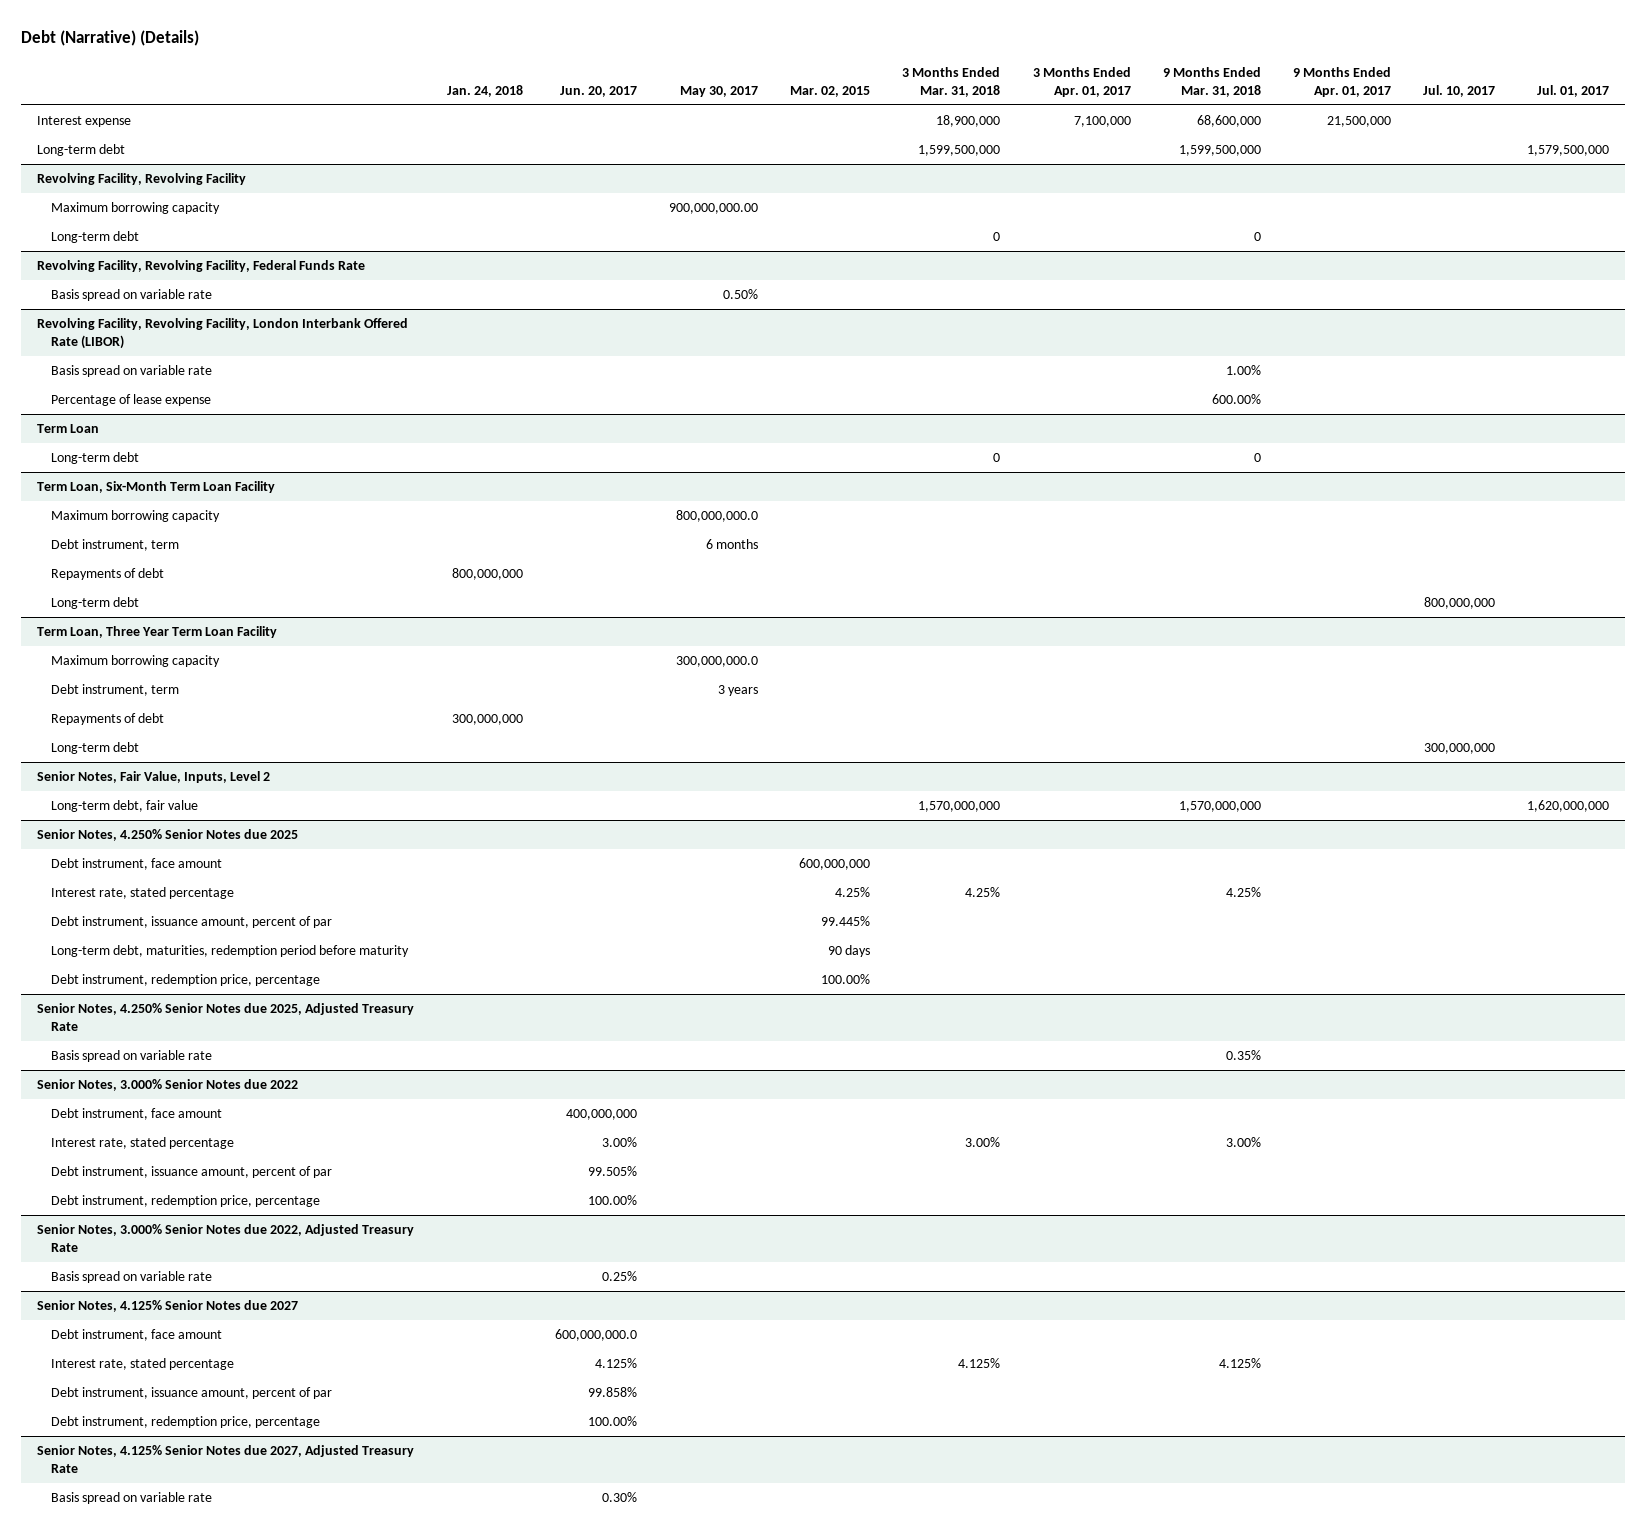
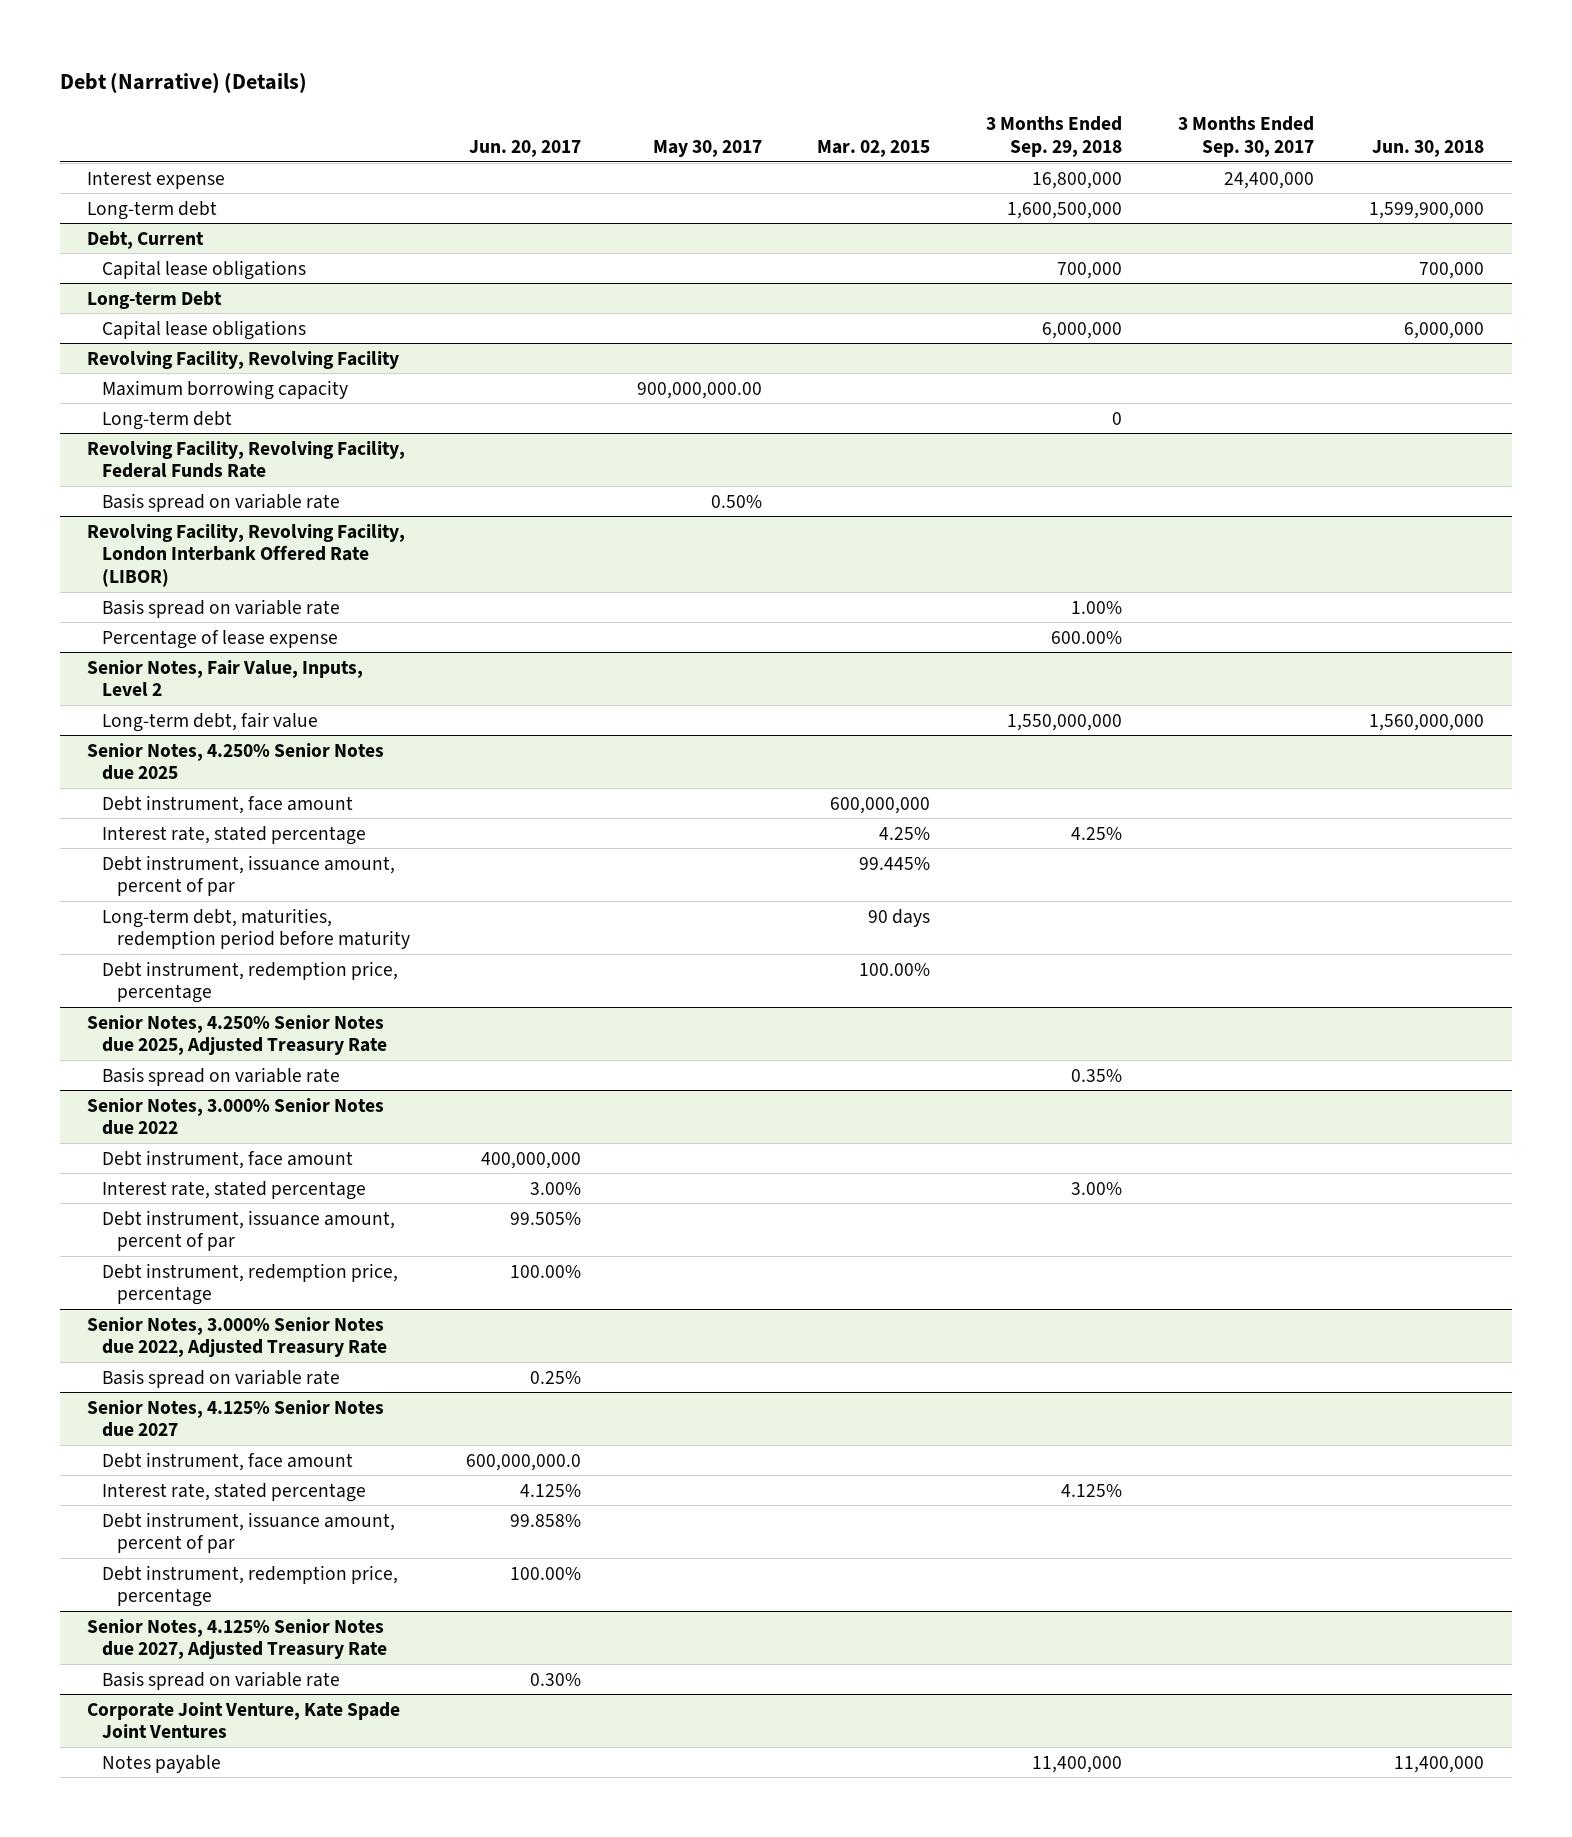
- | Jan. 24, 2018 | Jun. 20, 2017 | May 30, 2017 | Mar. 02, 2015 | 3 Months Ended Mar. 31, 2018 | 3 Months Ended Apr. 01, 2017 | 9 Months Ended Mar. 31, 2018 | 9 Months Ended Apr. 01, 2017 | Jul. 10, 2017 | Jul. 01, 2017
+ | Jun. 20, 2017 | May 30, 2017 | Mar. 02, 2015 | 3 Months Ended Sep. 29, 2018 | 3 Months Ended Sep. 30, 2017 | Jun. 30, 2018
+ Debt, Current
+ Capital lease obligations | | | | 700,000 | | 700,000
+ Long-term Debt
+ Capital lease obligations | | | | 6,000,000 | | 6,000,000
- Term Loan
- Long-term debt | | | | | 0 | | 0 | | |
- Term Loan, Six-Month Term Loan Facility
- Maximum borrowing capacity | | | 800,000,000.0 | | | | | | |
- Debt instrument, term | | | 6 months | | | | | | |
- Repayments of debt | 800,000,000 | | | | | | | | |
- Long-term debt | | | | | | | | | 800,000,000 |
- Term Loan, Three Year Term Loan Facility
- Maximum borrowing capacity | | | 300,000,000.0 | | | | | | |
- Debt instrument, term | | | 3 years | | | | | | |
- Repayments of debt | 300,000,000 | | | | | | | | |
- Long-term debt | | | | | | | | | 300,000,000 |
+ Corporate Joint Venture, Kate Spade Joint Ventures
+ Notes payable | | | | 11,400,000 | | 11,400,000

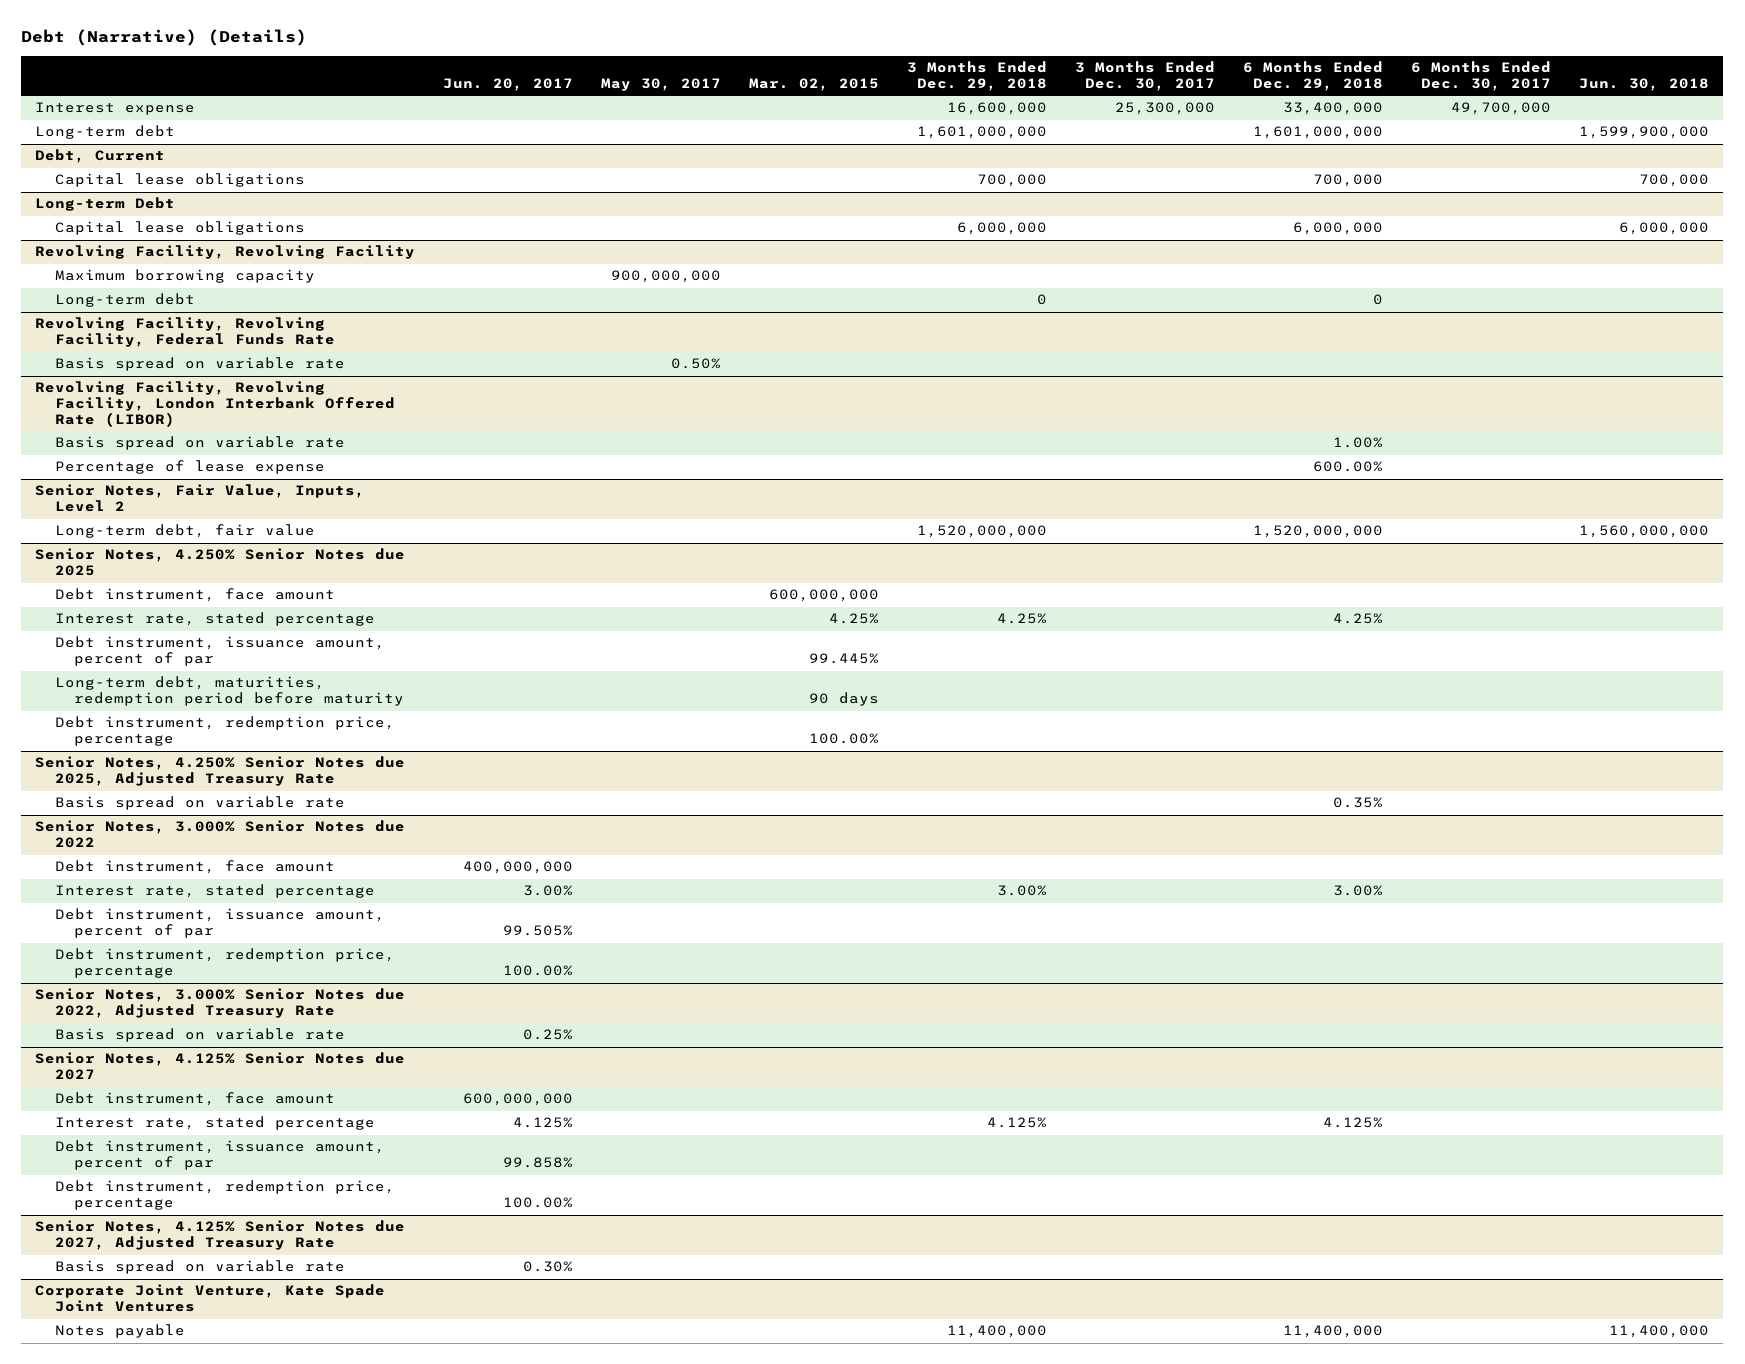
- | Jun. 20, 2017 | May 30, 2017 | Mar. 02, 2015 | 3 Months Ended Sep. 29, 2018 | 3 Months Ended Sep. 30, 2017 | Jun. 30, 2018
+ | Jun. 20, 2017 | May 30, 2017 | Mar. 02, 2015 | 3 Months Ended Dec. 29, 2018 | 3 Months Ended Dec. 30, 2017 | 6 Months Ended Dec. 29, 2018 | 6 Months Ended Dec. 30, 2017 | Jun. 30, 2018
@ Revolving Facility, Revolving Facility
- Maximum borrowing capacity | | 900,000,000.00 | | | |
+ Maximum borrowing capacity | | 900,000,000 | | | | | |
@ Senior Notes, 4.125% Senior Notes due 2027
- Debt instrument, face amount | 600,000,000.0 | | | | |
+ Debt instrument, face amount | 600,000,000 | | | | | | |

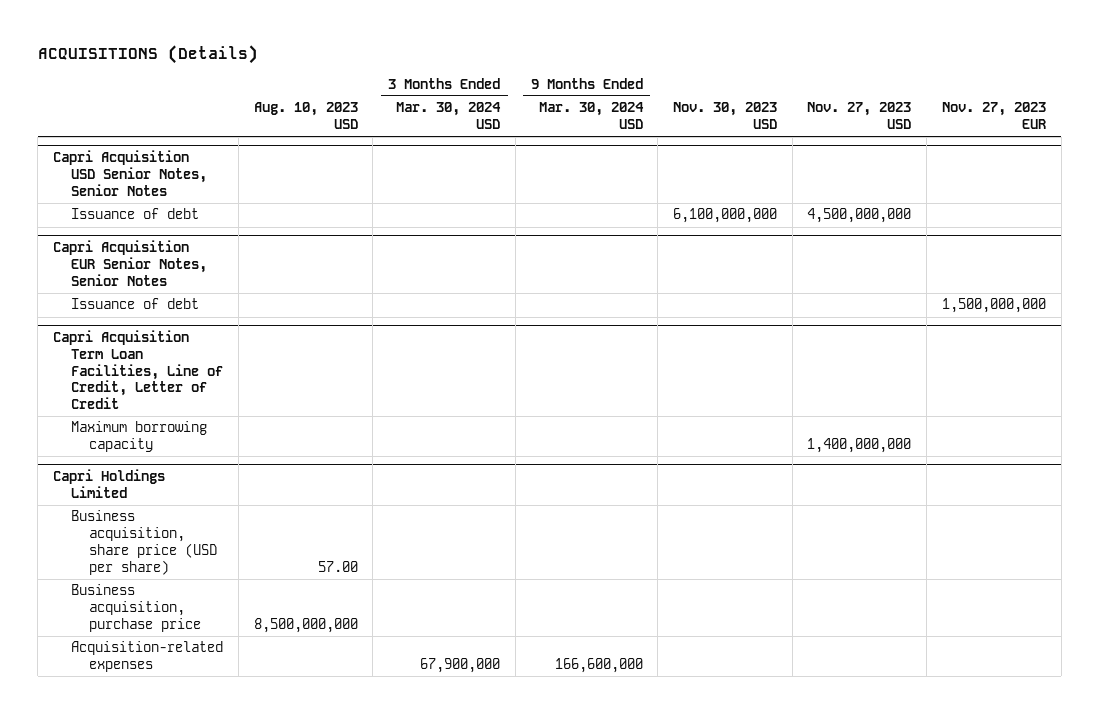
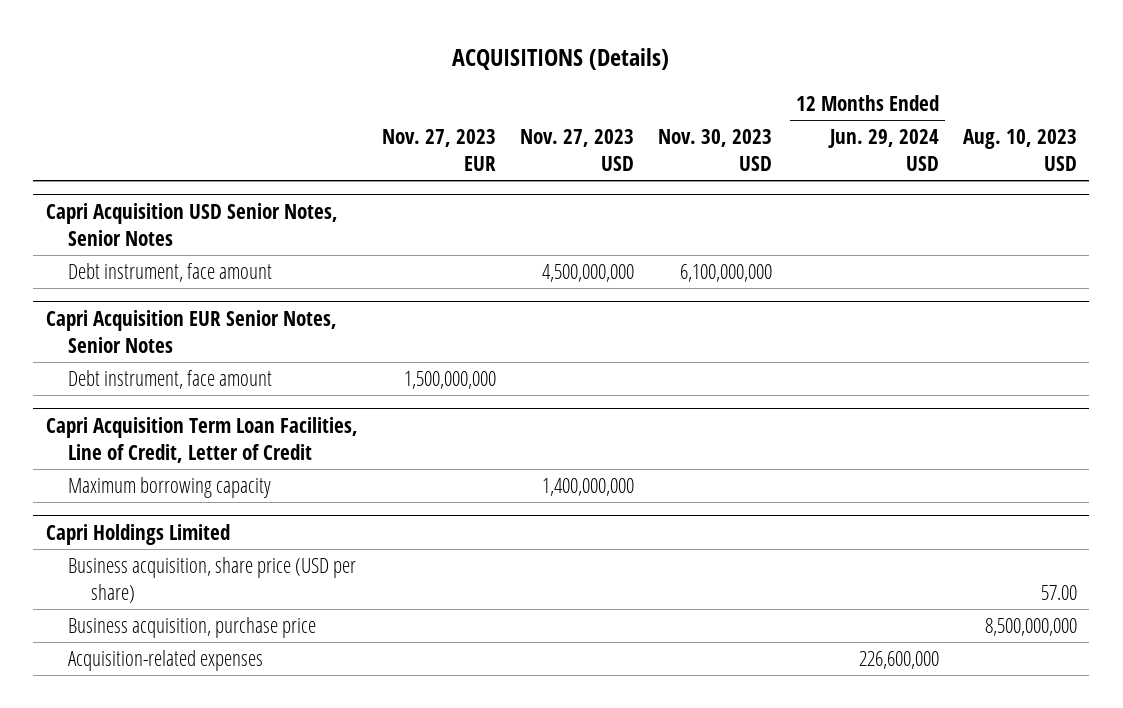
- | Aug. 10, 2023 USD | 3 Months Ended Mar. 30, 2024 USD | 9 Months Ended Mar. 30, 2024 USD | Nov. 30, 2023 USD | Nov. 27, 2023 USD | Nov. 27, 2023 EUR
+ | Nov. 27, 2023 EUR | Nov. 27, 2023 USD | Nov. 30, 2023 USD | 12 Months Ended Jun. 29, 2024 USD | Aug. 10, 2023 USD
@ Capri Acquisition USD Senior Notes, Senior Notes
- Issuance of debt | | | | 6,100,000,000 | 4,500,000,000 |
+ Debt instrument, face amount | | 4,500,000,000 | 6,100,000,000 | |
@ Capri Acquisition EUR Senior Notes, Senior Notes
- Issuance of debt | | | | | | 1,500,000,000
+ Debt instrument, face amount | 1,500,000,000 | | | |

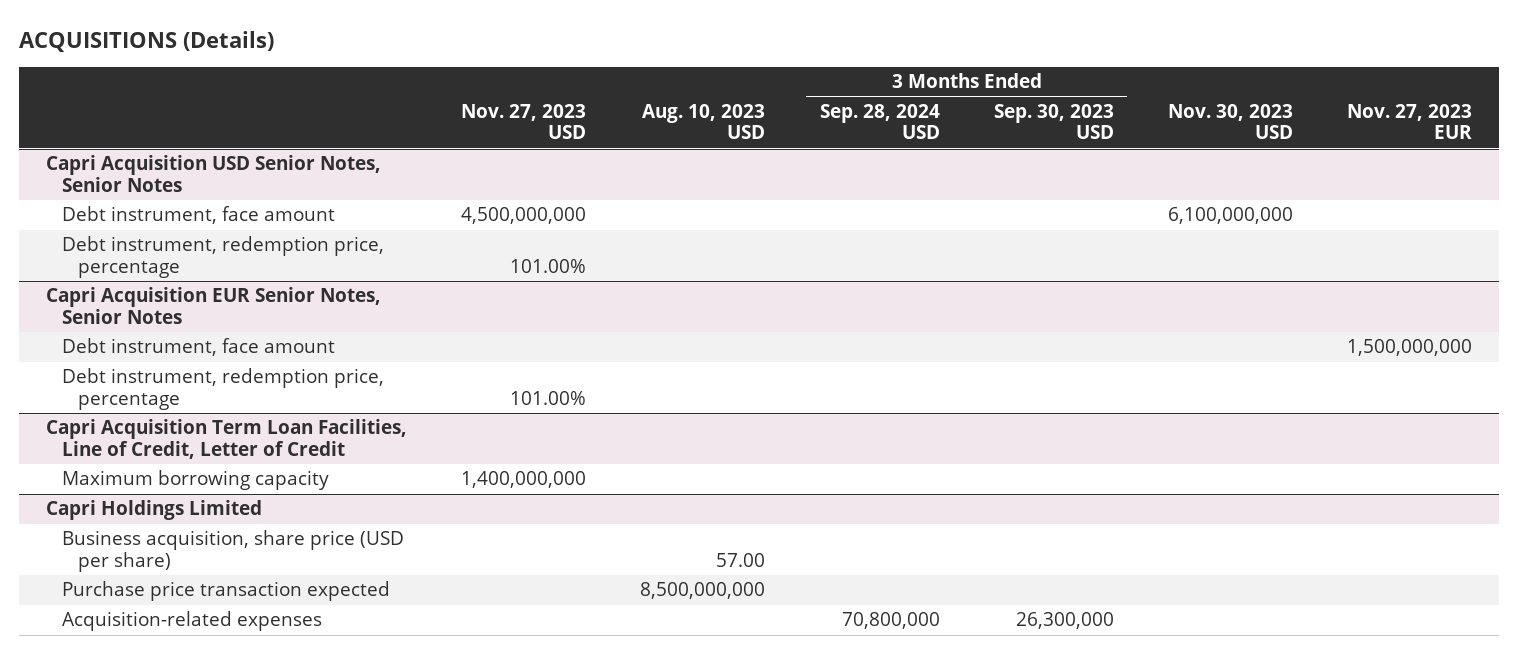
- | Nov. 27, 2023 EUR | Nov. 27, 2023 USD | Nov. 30, 2023 USD | 12 Months Ended Jun. 29, 2024 USD | Aug. 10, 2023 USD
+ | Nov. 27, 2023 USD | Aug. 10, 2023 USD | 3 Months Ended Sep. 28, 2024 USD | 3 Months Ended Sep. 30, 2023 USD | Nov. 30, 2023 USD | Nov. 27, 2023 EUR
@ Capri Acquisition USD Senior Notes, Senior Notes
+ Debt instrument, redemption price, percentage | 101.00% | | | | |
@ Capri Acquisition EUR Senior Notes, Senior Notes
+ Debt instrument, redemption price, percentage | 101.00% | | | | |
@ Capri Holdings Limited
- Business acquisition, purchase price | | | | | 8,500,000,000
+ Purchase price transaction expected | | 8,500,000,000 | | | |

